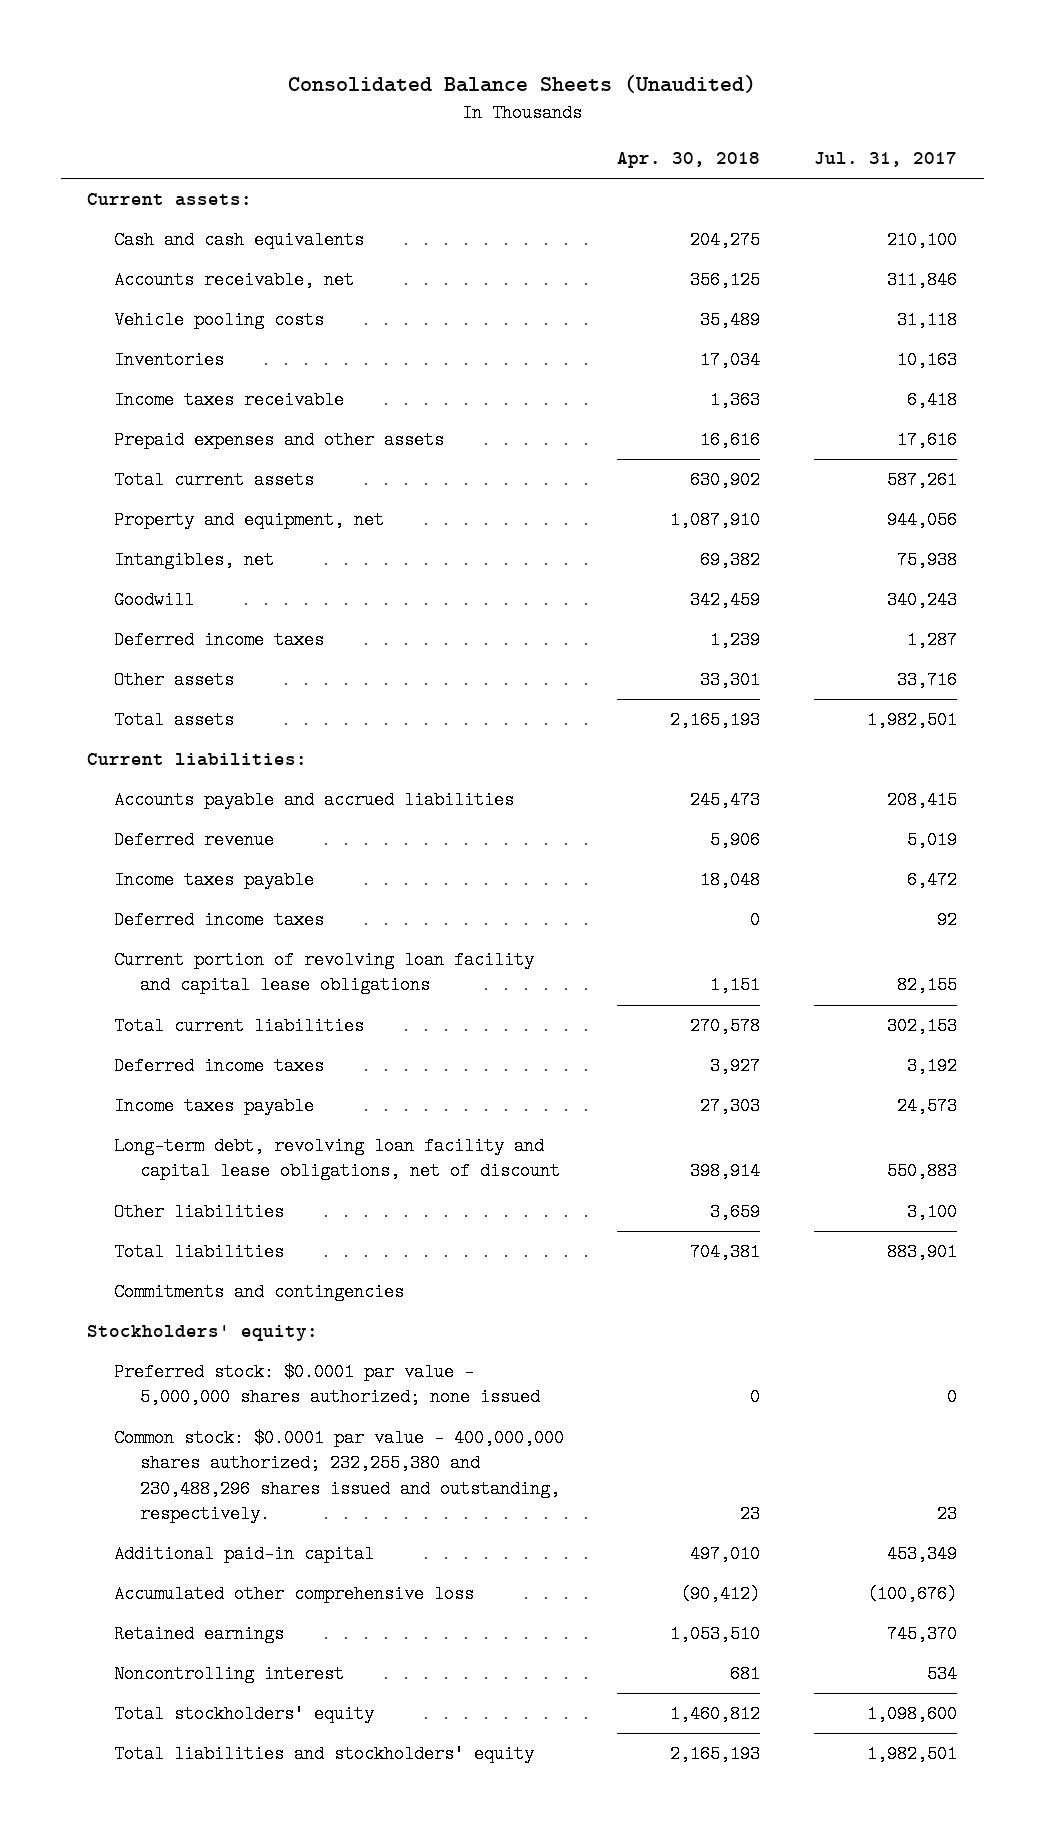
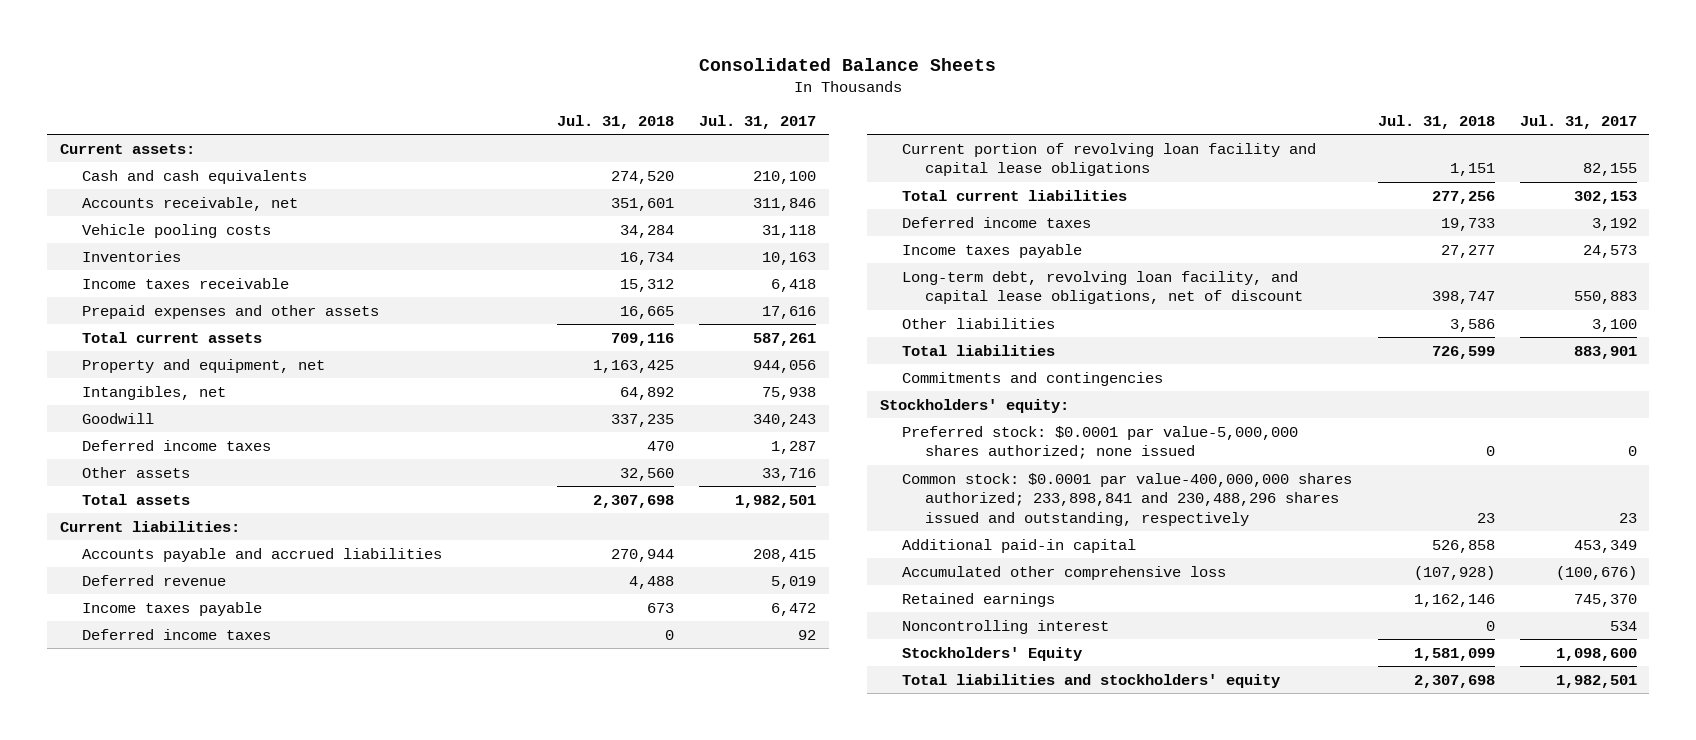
- Consolidated Balance Sheets (Unaudited)
+ Consolidated Balance Sheets
- | Apr. 30, 2018 | Jul. 31, 2017
+ | Jul. 31, 2018 | Jul. 31, 2017
- Long-term debt, revolving loan facility and capital lease obligations, net of discount | 398,914 | 550,883
+ Long-term debt, revolving loan facility, and capital lease obligations, net of discount | 398,747 | 550,883
- Preferred stock: $0.0001 par value - 5,000,000 shares authorized; none issued | 0 | 0
- Common stock: $0.0001 par value - 400,000,000 shares authorized; 232,255,380 and 230,488,296 shares issued and outstanding, respectively. | 23 | 23
+ Preferred stock: $0.0001 par value-5,000,000 shares authorized; none issued | 0 | 0
+ Common stock: $0.0001 par value-400,000,000 shares authorized; 233,898,841 and 230,488,296 shares issued and outstanding, respectively | 23 | 23
- Total stockholders' equity | 1,460,812 | 1,098,600
+ Stockholders' Equity | 1,581,099 | 1,098,600

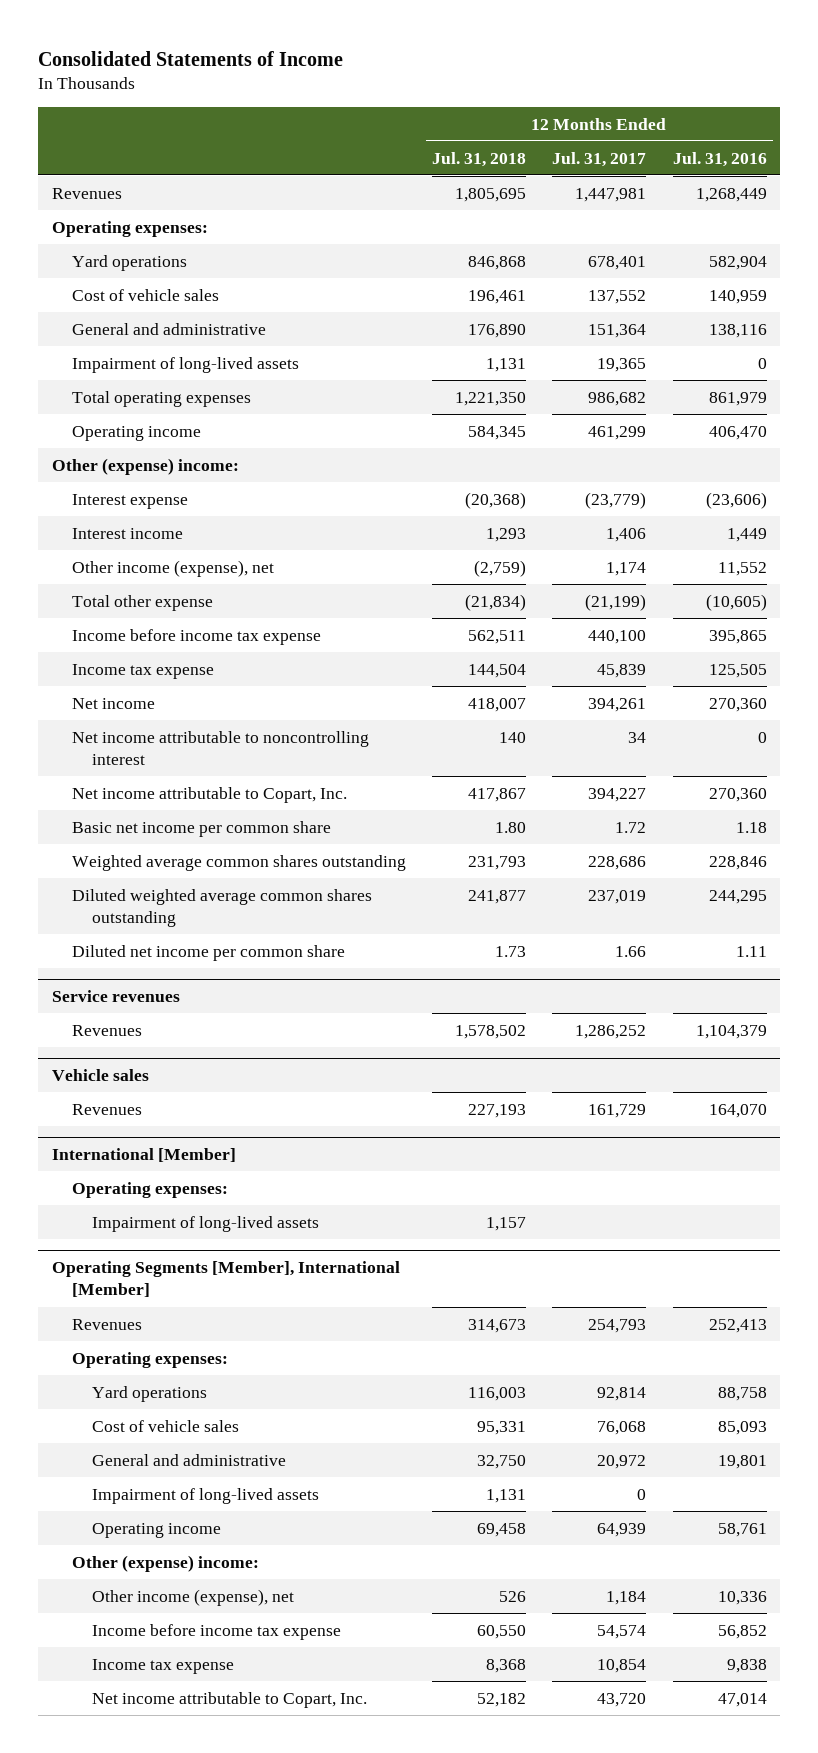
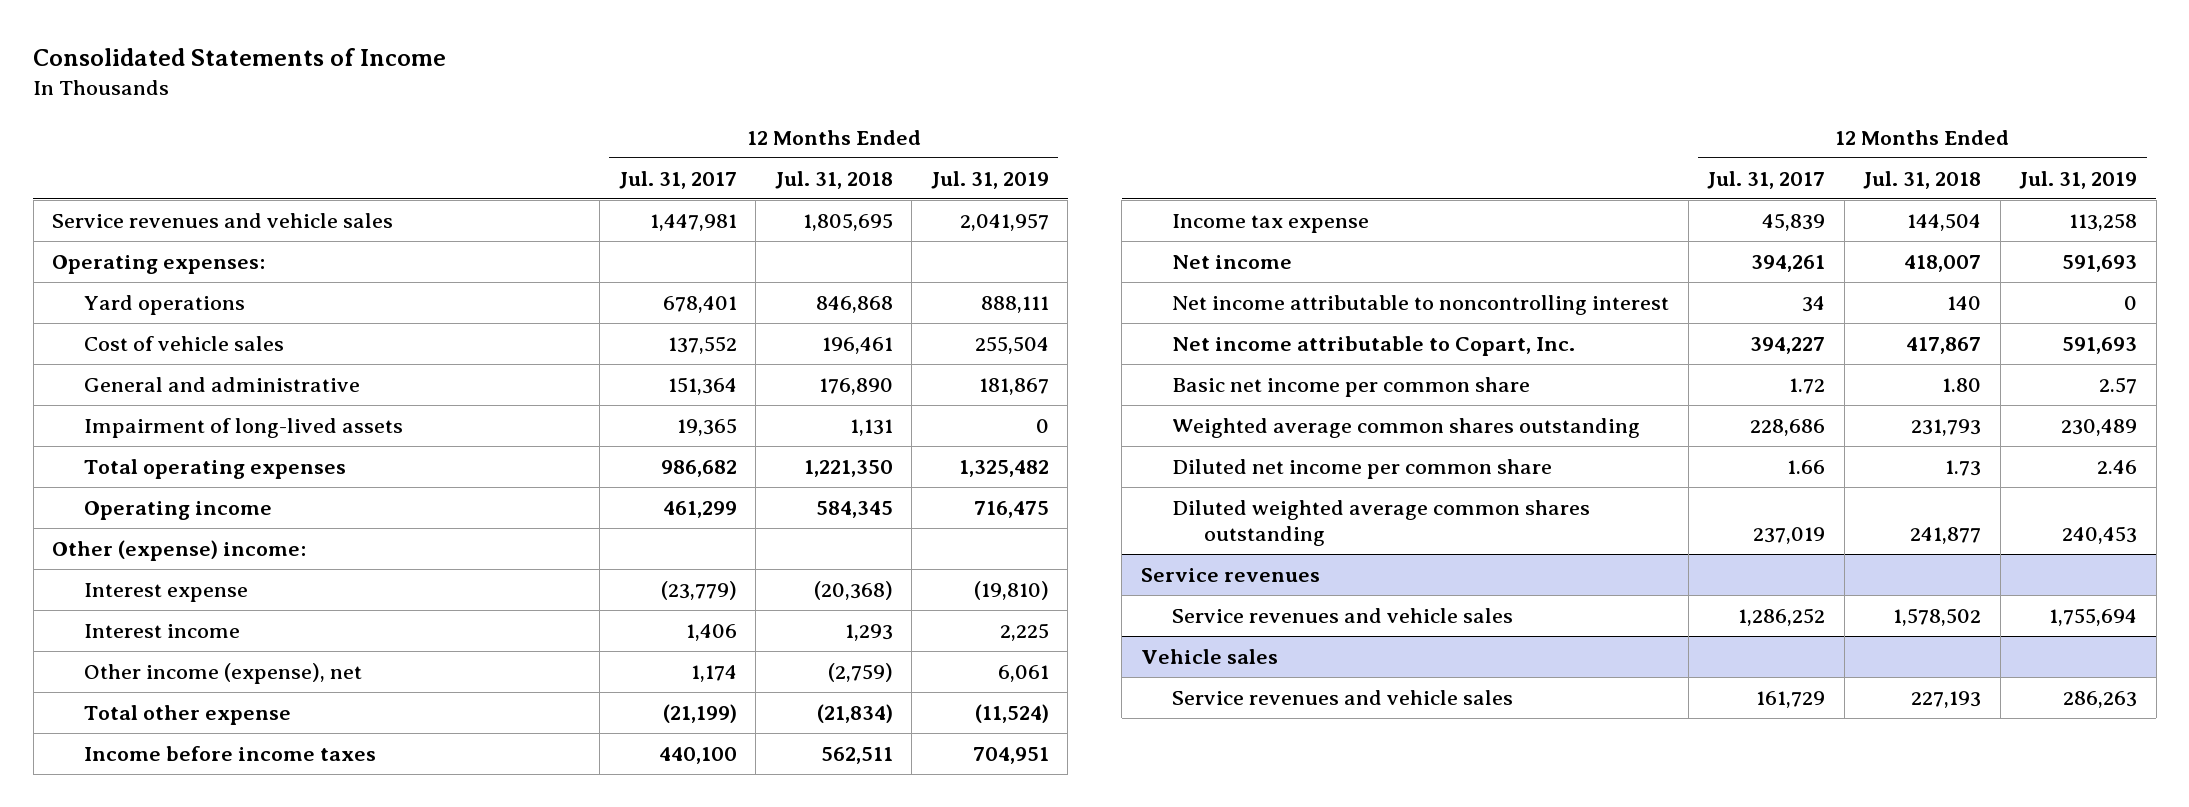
- | 12 Months Ended Jul. 31, 2018 | 12 Months Ended Jul. 31, 2017 | 12 Months Ended Jul. 31, 2016
+ | 12 Months Ended Jul. 31, 2017 | 12 Months Ended Jul. 31, 2018 | 12 Months Ended Jul. 31, 2019
- Revenues | 1,805,695 | 1,447,981 | 1,268,449
+ Service revenues and vehicle sales | 1,447,981 | 1,805,695 | 2,041,957
- Income before income tax expense | 562,511 | 440,100 | 395,865
+ Income before income taxes | 440,100 | 562,511 | 704,951
moved down: Diluted weighted average common shares outstanding | 237,019 | 241,877 | 240,453
@ Service revenues
- Revenues | 1,578,502 | 1,286,252 | 1,104,379
+ Service revenues and vehicle sales | 1,286,252 | 1,578,502 | 1,755,694
@ Vehicle sales
- Revenues | 227,193 | 161,729 | 164,070
- International [Member]
- Operating expenses:
- Impairment of long-lived assets | 1,157 | |
- Operating Segments [Member], International [Member]
- Revenues | 314,673 | 254,793 | 252,413
- Operating expenses:
- Yard operations | 116,003 | 92,814 | 88,758
- Cost of vehicle sales | 95,331 | 76,068 | 85,093
- General and administrative | 32,750 | 20,972 | 19,801
- Impairment of long-lived assets | 1,131 | 0 |
- Operating income | 69,458 | 64,939 | 58,761
- Other (expense) income:
- Other income (expense), net | 526 | 1,184 | 10,336
- Income before income tax expense | 60,550 | 54,574 | 56,852
- Income tax expense | 8,368 | 10,854 | 9,838
- Net income attributable to Copart, Inc. | 52,182 | 43,720 | 47,014
@ Vehicle sales
+ Service revenues and vehicle sales | 161,729 | 227,193 | 286,263

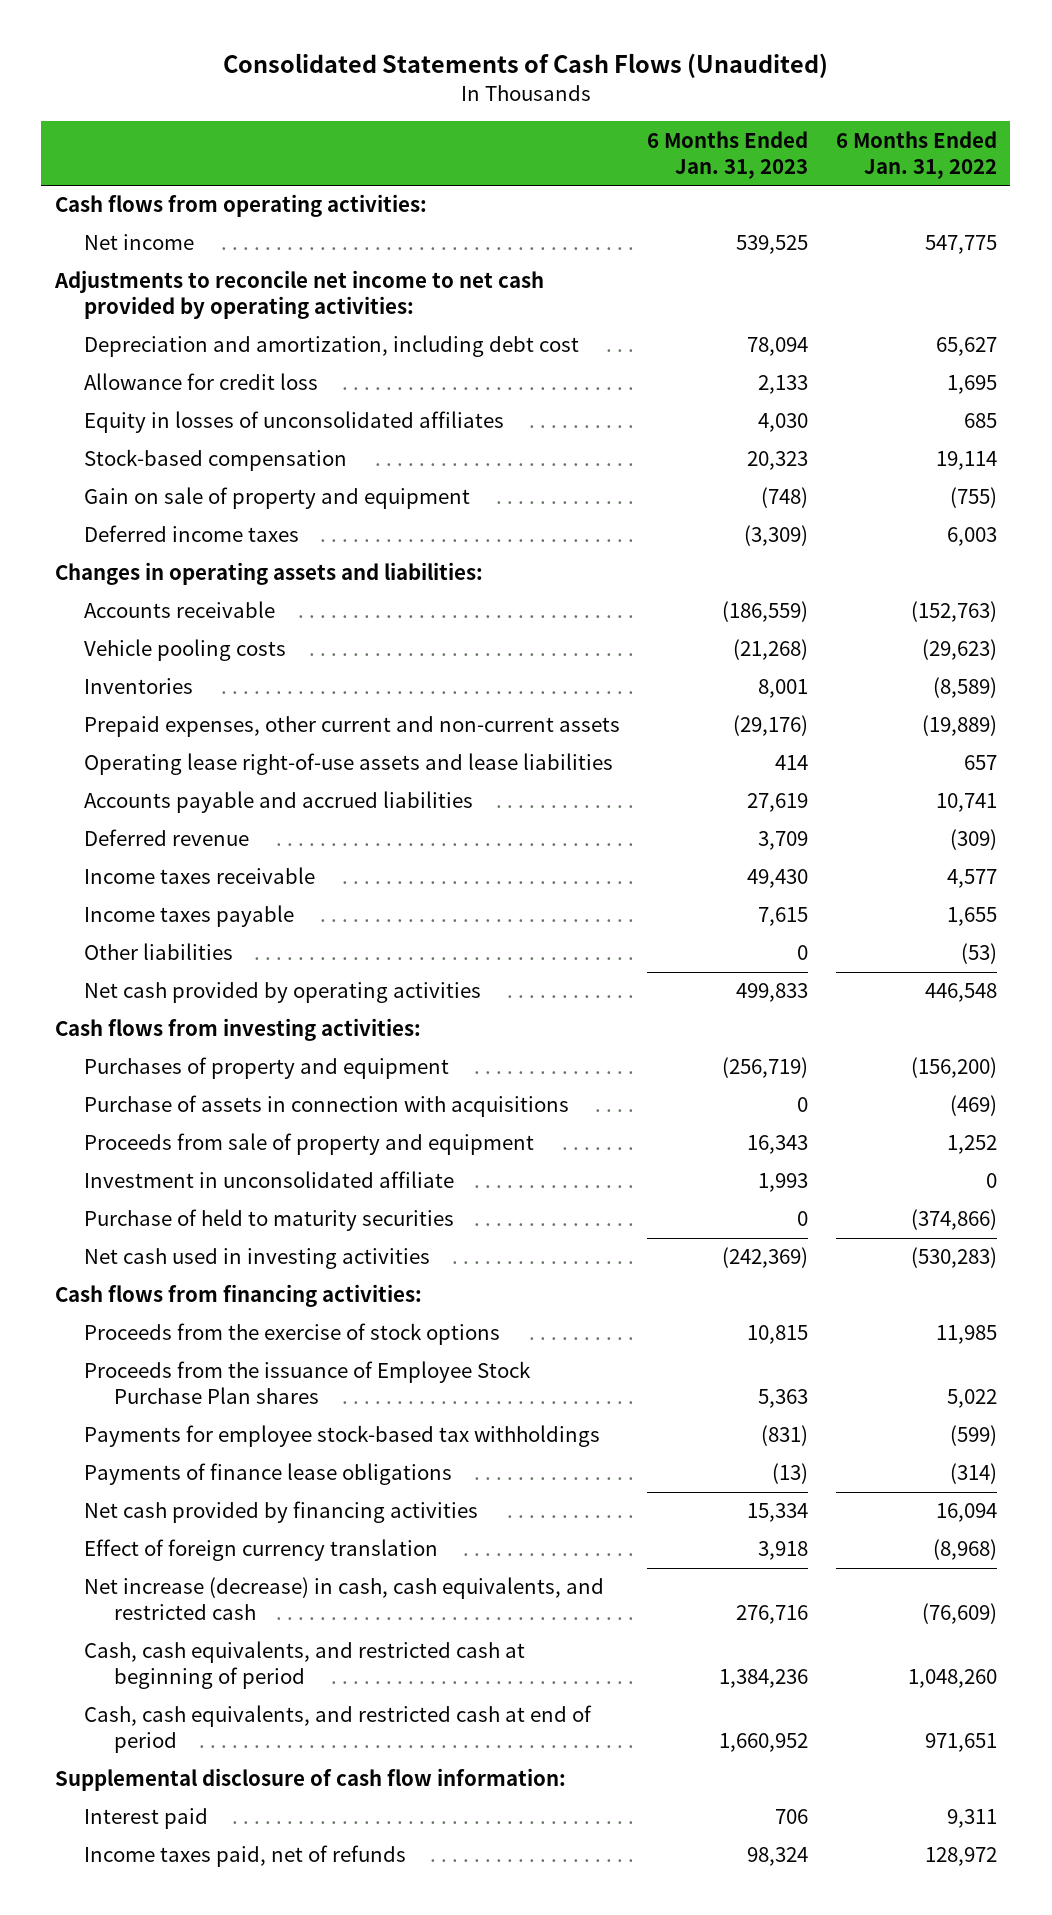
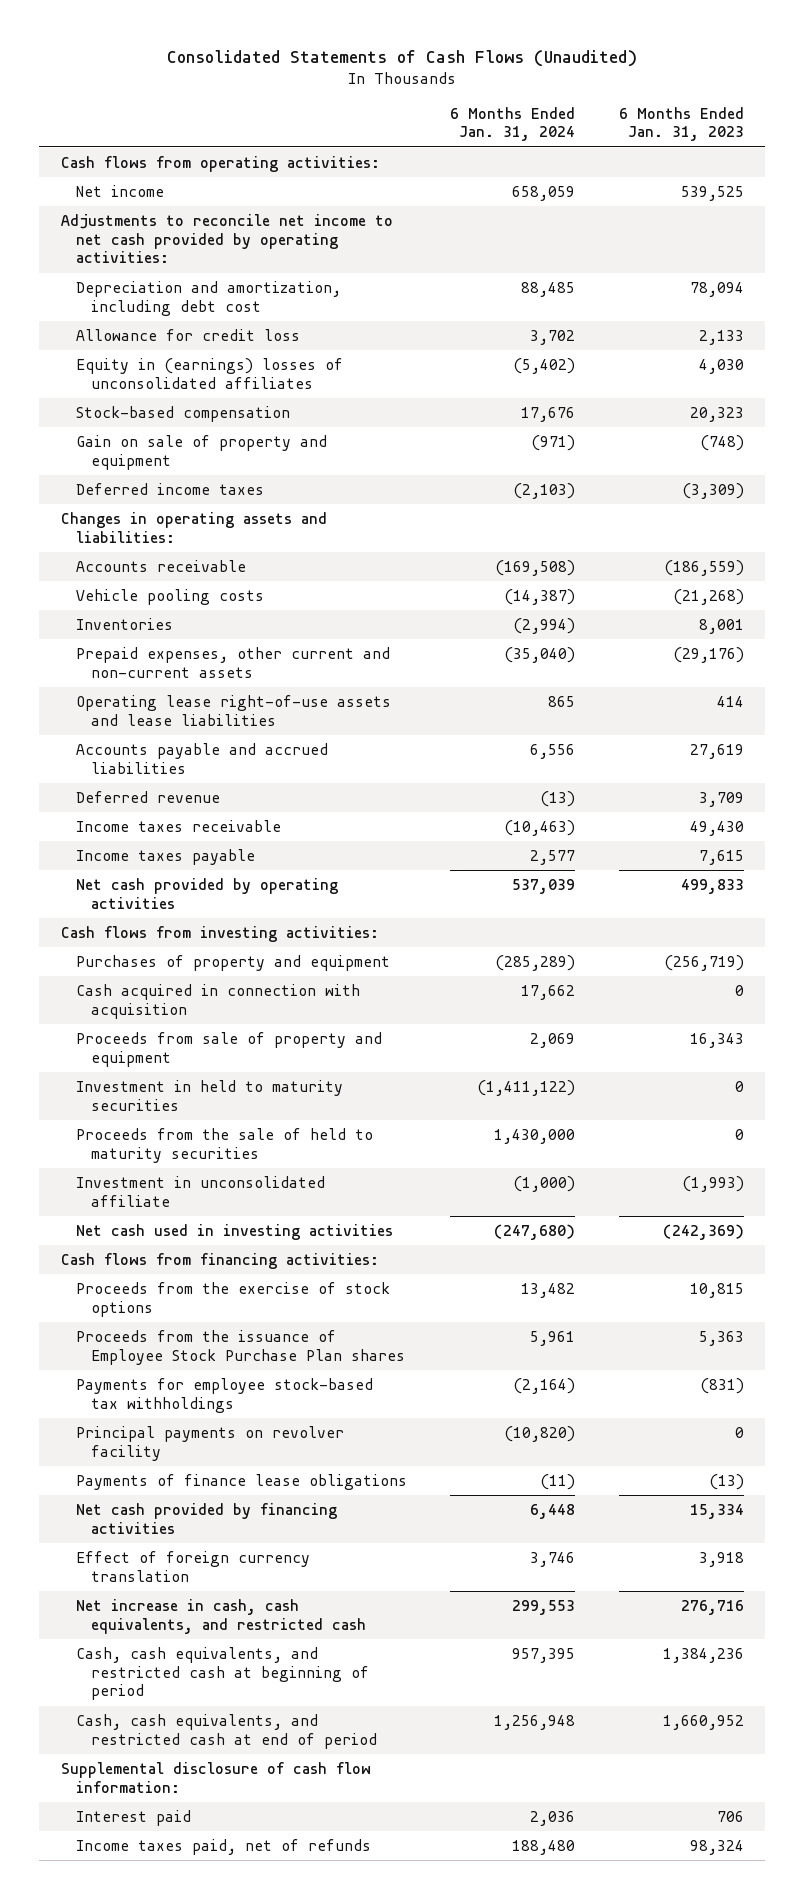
- | 6 Months Ended Jan. 31, 2023 | 6 Months Ended Jan. 31, 2022
+ | 6 Months Ended Jan. 31, 2024 | 6 Months Ended Jan. 31, 2023
- Equity in losses of unconsolidated affiliates | 4,030 | 685
+ Equity in (earnings) losses of unconsolidated affiliates | (5,402) | 4,030
- Other liabilities | 0 | (53)
- Purchase of assets in connection with acquisitions | 0 | (469)
+ Cash acquired in connection with acquisition | 17,662 | 0
- Investment in unconsolidated affiliate | 1,993 | 0
- Purchase of held to maturity securities | 0 | (374,866)
+ Investment in held to maturity securities | (1,411,122) | 0
+ Proceeds from the sale of held to maturity securities | 1,430,000 | 0
+ Investment in unconsolidated affiliate | (1,000) | (1,993)
+ Principal payments on revolver facility | (10,820) | 0
- Net increase (decrease) in cash, cash equivalents, and restricted cash | 276,716 | (76,609)
+ Net increase in cash, cash equivalents, and restricted cash | 299,553 | 276,716

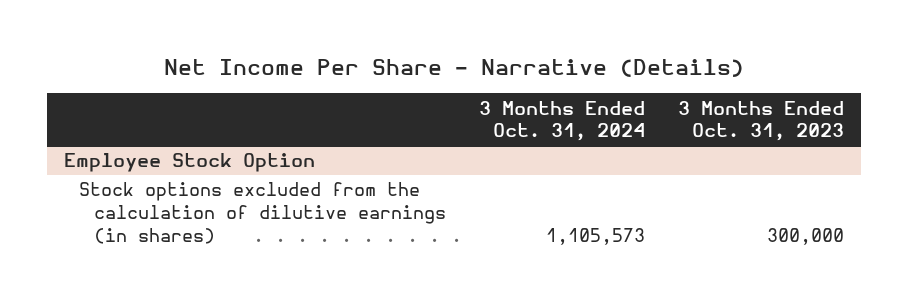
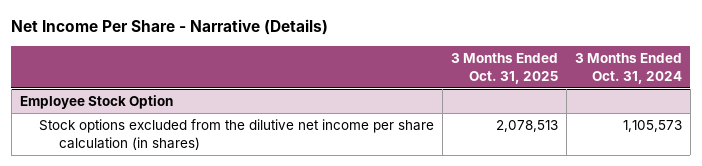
- | 3 Months Ended Oct. 31, 2024 | 3 Months Ended Oct. 31, 2023
+ | 3 Months Ended Oct. 31, 2025 | 3 Months Ended Oct. 31, 2024
@ Employee Stock Option
- Stock options excluded from the calculation of dilutive earnings (in shares) | 1,105,573 | 300,000
+ Stock options excluded from the dilutive net income per share calculation (in shares) | 2,078,513 | 1,105,573

